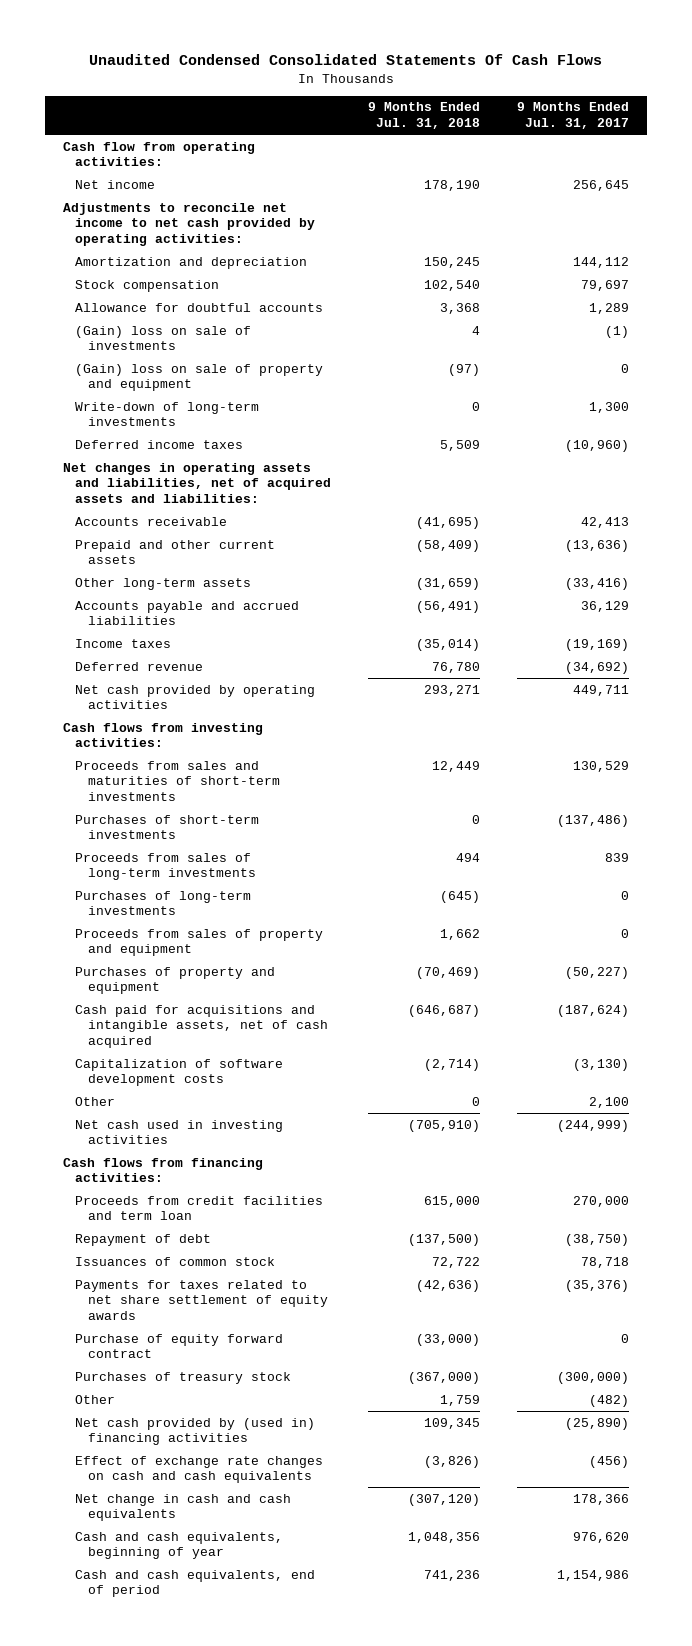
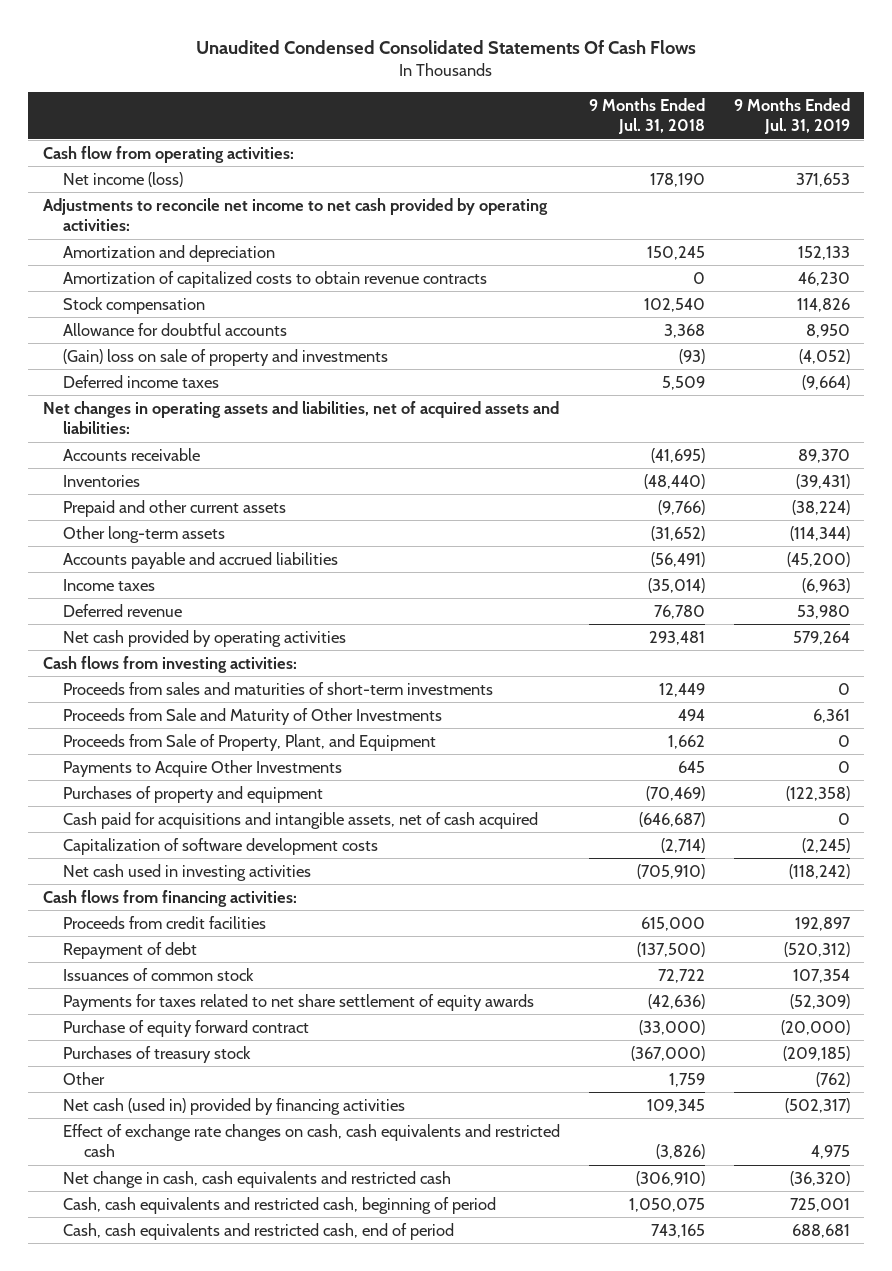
- | 9 Months Ended Jul. 31, 2018 | 9 Months Ended Jul. 31, 2017
+ | 9 Months Ended Jul. 31, 2018 | 9 Months Ended Jul. 31, 2019
- Net income | 178,190 | 256,645
+ Net income (loss) | 178,190 | 371,653
+ Amortization of capitalized costs to obtain revenue contracts | 0 | 46,230
- (Gain) loss on sale of investments | 4 | (1)
- (Gain) loss on sale of property and equipment | (97) | 0
- Write-down of long-term investments | 0 | 1,300
+ (Gain) loss on sale of property and investments | (93) | (4,052)
- Prepaid and other current assets | (58,409) | (13,636)
- Other long-term assets | (31,659) | (33,416)
+ Inventories | (48,440) | (39,431)
+ Prepaid and other current assets | (9,766) | (38,224)
+ Other long-term assets | (31,652) | (114,344)
- Net cash provided by operating activities | 293,271 | 449,711
+ Net cash provided by operating activities | 293,481 | 579,264
- Purchases of short-term investments | 0 | (137,486)
- Proceeds from sales of long-term investments | 494 | 839
- Purchases of long-term investments | (645) | 0
- Proceeds from sales of property and equipment | 1,662 | 0
+ Proceeds from Sale and Maturity of Other Investments | 494 | 6,361
+ Proceeds from Sale of Property, Plant, and Equipment | 1,662 | 0
+ Payments to Acquire Other Investments | 645 | 0
- Other | 0 | 2,100
- Proceeds from credit facilities and term loan | 615,000 | 270,000
+ Proceeds from credit facilities | 615,000 | 192,897
- Net cash provided by (used in) financing activities | 109,345 | (25,890)
- Effect of exchange rate changes on cash and cash equivalents | (3,826) | (456)
- Net change in cash and cash equivalents | (307,120) | 178,366
- Cash and cash equivalents, beginning of year | 1,048,356 | 976,620
- Cash and cash equivalents, end of period | 741,236 | 1,154,986
+ Net cash (used in) provided by financing activities | 109,345 | (502,317)
+ Effect of exchange rate changes on cash, cash equivalents and restricted cash | (3,826) | 4,975
+ Net change in cash, cash equivalents and restricted cash | (306,910) | (36,320)
+ Cash, cash equivalents and restricted cash, beginning of period | 1,050,075 | 725,001
+ Cash, cash equivalents and restricted cash, end of period | 743,165 | 688,681

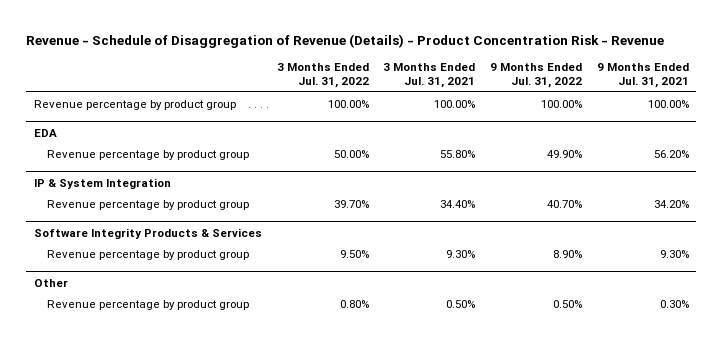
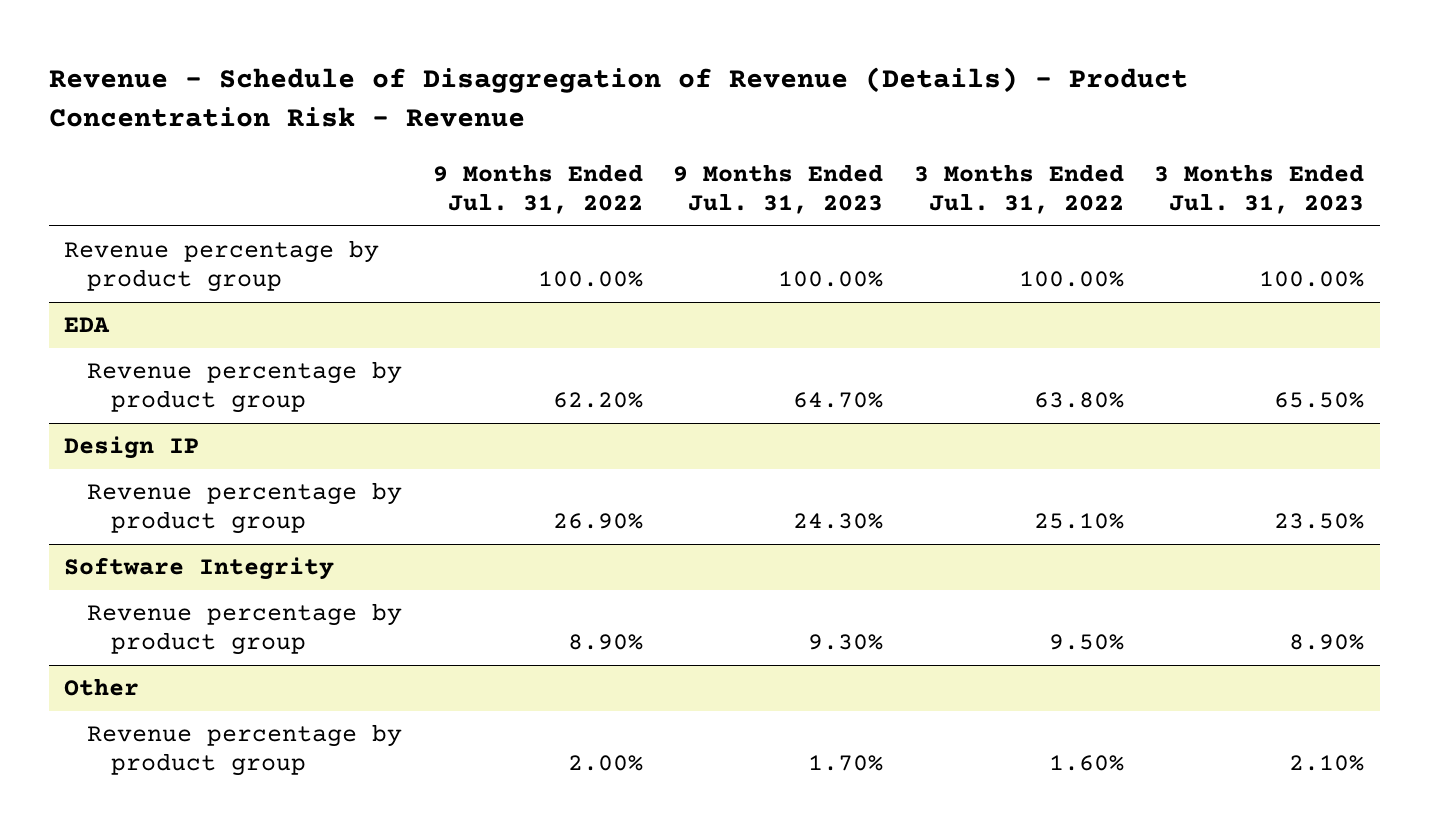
- | 3 Months Ended Jul. 31, 2022 | 3 Months Ended Jul. 31, 2021 | 9 Months Ended Jul. 31, 2022 | 9 Months Ended Jul. 31, 2021
+ | 9 Months Ended Jul. 31, 2022 | 9 Months Ended Jul. 31, 2023 | 3 Months Ended Jul. 31, 2022 | 3 Months Ended Jul. 31, 2023
@ EDA
- Revenue percentage by product group | 50.00% | 55.80% | 49.90% | 56.20%
- IP & System Integration
- Revenue percentage by product group | 39.70% | 34.40% | 40.70% | 34.20%
- Software Integrity Products & Services
@ EDA
+ Revenue percentage by product group | 62.20% | 64.70% | 63.80% | 65.50%
+ Design IP
+ Revenue percentage by product group | 26.90% | 24.30% | 25.10% | 23.50%
+ Software Integrity
@ Other
- Revenue percentage by product group | 0.80% | 0.50% | 0.50% | 0.30%
+ Revenue percentage by product group | 2.00% | 1.70% | 1.60% | 2.10%

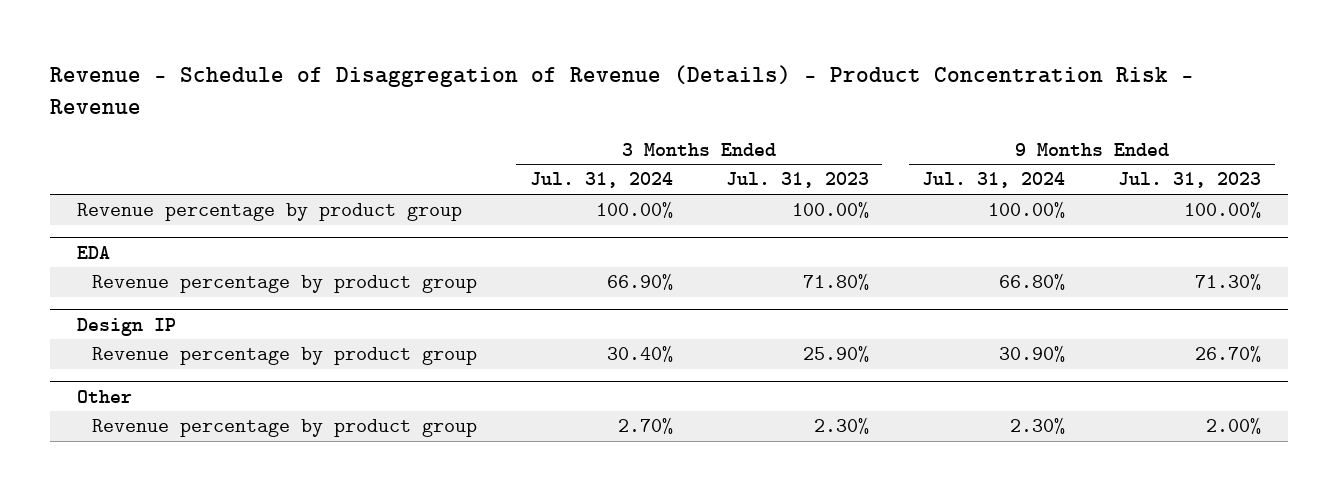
- | 9 Months Ended Jul. 31, 2022 | 9 Months Ended Jul. 31, 2023 | 3 Months Ended Jul. 31, 2022 | 3 Months Ended Jul. 31, 2023
+ | 3 Months Ended Jul. 31, 2024 | 3 Months Ended Jul. 31, 2023 | 9 Months Ended Jul. 31, 2024 | 9 Months Ended Jul. 31, 2023
@ EDA
- Revenue percentage by product group | 62.20% | 64.70% | 63.80% | 65.50%
+ Revenue percentage by product group | 66.90% | 71.80% | 66.80% | 71.30%
@ Design IP
- Revenue percentage by product group | 26.90% | 24.30% | 25.10% | 23.50%
- Software Integrity
- Revenue percentage by product group | 8.90% | 9.30% | 9.50% | 8.90%
@ Design IP
+ Revenue percentage by product group | 30.40% | 25.90% | 30.90% | 26.70%
@ Other
- Revenue percentage by product group | 2.00% | 1.70% | 1.60% | 2.10%
+ Revenue percentage by product group | 2.70% | 2.30% | 2.30% | 2.00%

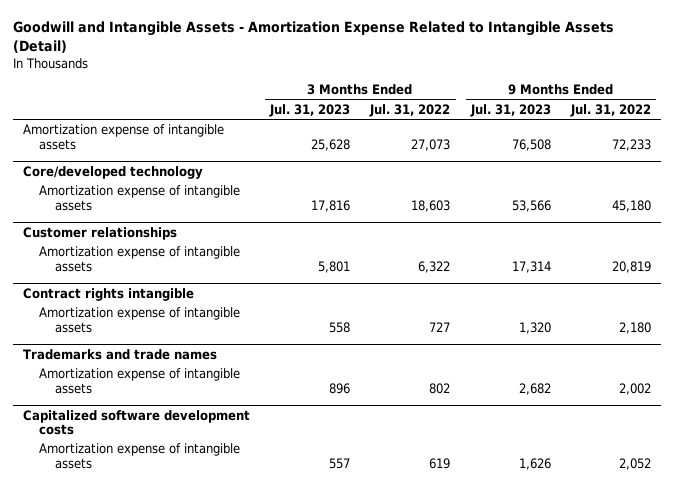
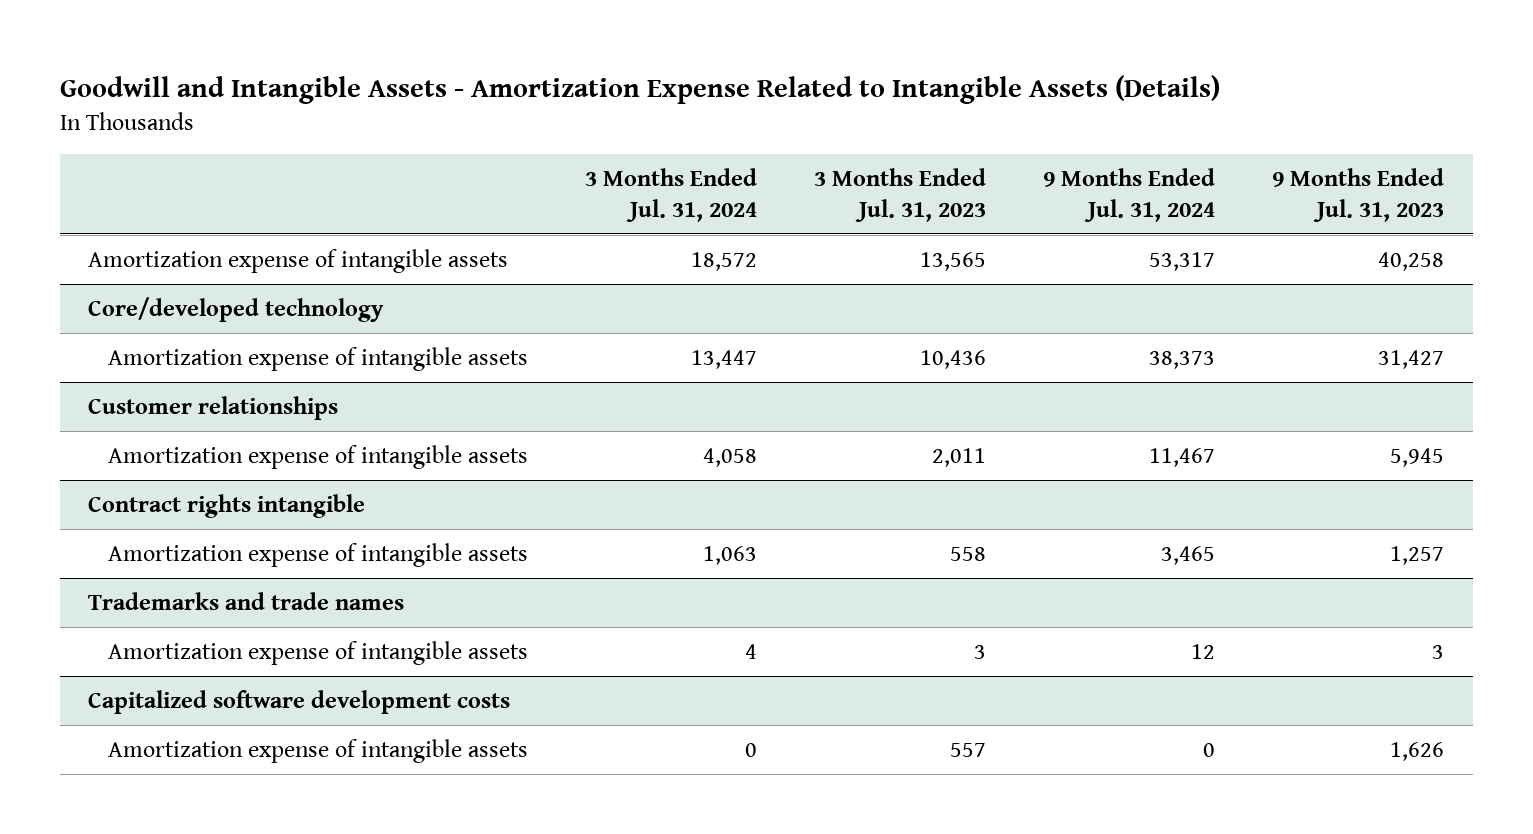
- Goodwill and Intangible Assets - Amortization Expense Related to Intangible Assets (Detail)
+ Goodwill and Intangible Assets - Amortization Expense Related to Intangible Assets (Details)
- | 3 Months Ended Jul. 31, 2023 | 3 Months Ended Jul. 31, 2022 | 9 Months Ended Jul. 31, 2023 | 9 Months Ended Jul. 31, 2022
+ | 3 Months Ended Jul. 31, 2024 | 3 Months Ended Jul. 31, 2023 | 9 Months Ended Jul. 31, 2024 | 9 Months Ended Jul. 31, 2023
- Amortization expense of intangible assets | 25,628 | 27,073 | 76,508 | 72,233
+ Amortization expense of intangible assets | 18,572 | 13,565 | 53,317 | 40,258
@ Core/developed technology
- Amortization expense of intangible assets | 17,816 | 18,603 | 53,566 | 45,180
+ Amortization expense of intangible assets | 13,447 | 10,436 | 38,373 | 31,427
@ Customer relationships
- Amortization expense of intangible assets | 5,801 | 6,322 | 17,314 | 20,819
+ Amortization expense of intangible assets | 4,058 | 2,011 | 11,467 | 5,945
@ Contract rights intangible
- Amortization expense of intangible assets | 558 | 727 | 1,320 | 2,180
+ Amortization expense of intangible assets | 1,063 | 558 | 3,465 | 1,257
@ Trademarks and trade names
- Amortization expense of intangible assets | 896 | 802 | 2,682 | 2,002
+ Amortization expense of intangible assets | 4 | 3 | 12 | 3

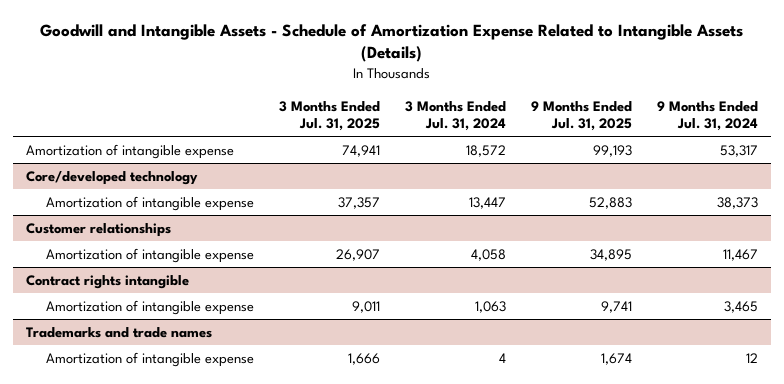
- Goodwill and Intangible Assets - Amortization Expense Related to Intangible Assets (Details)
+ Goodwill and Intangible Assets - Schedule of Amortization Expense Related to Intangible Assets (Details)
- | 3 Months Ended Jul. 31, 2024 | 3 Months Ended Jul. 31, 2023 | 9 Months Ended Jul. 31, 2024 | 9 Months Ended Jul. 31, 2023
+ | 3 Months Ended Jul. 31, 2025 | 3 Months Ended Jul. 31, 2024 | 9 Months Ended Jul. 31, 2025 | 9 Months Ended Jul. 31, 2024
- Amortization expense of intangible assets | 18,572 | 13,565 | 53,317 | 40,258
+ Amortization of intangible expense | 74,941 | 18,572 | 99,193 | 53,317
@ Core/developed technology
- Amortization expense of intangible assets | 13,447 | 10,436 | 38,373 | 31,427
+ Amortization of intangible expense | 37,357 | 13,447 | 52,883 | 38,373
@ Customer relationships
- Amortization expense of intangible assets | 4,058 | 2,011 | 11,467 | 5,945
+ Amortization of intangible expense | 26,907 | 4,058 | 34,895 | 11,467
@ Contract rights intangible
- Amortization expense of intangible assets | 1,063 | 558 | 3,465 | 1,257
+ Amortization of intangible expense | 9,011 | 1,063 | 9,741 | 3,465
@ Trademarks and trade names
- Amortization expense of intangible assets | 4 | 3 | 12 | 3
- Capitalized software development costs
- Amortization expense of intangible assets | 0 | 557 | 0 | 1,626
@ Trademarks and trade names
+ Amortization of intangible expense | 1,666 | 4 | 1,674 | 12

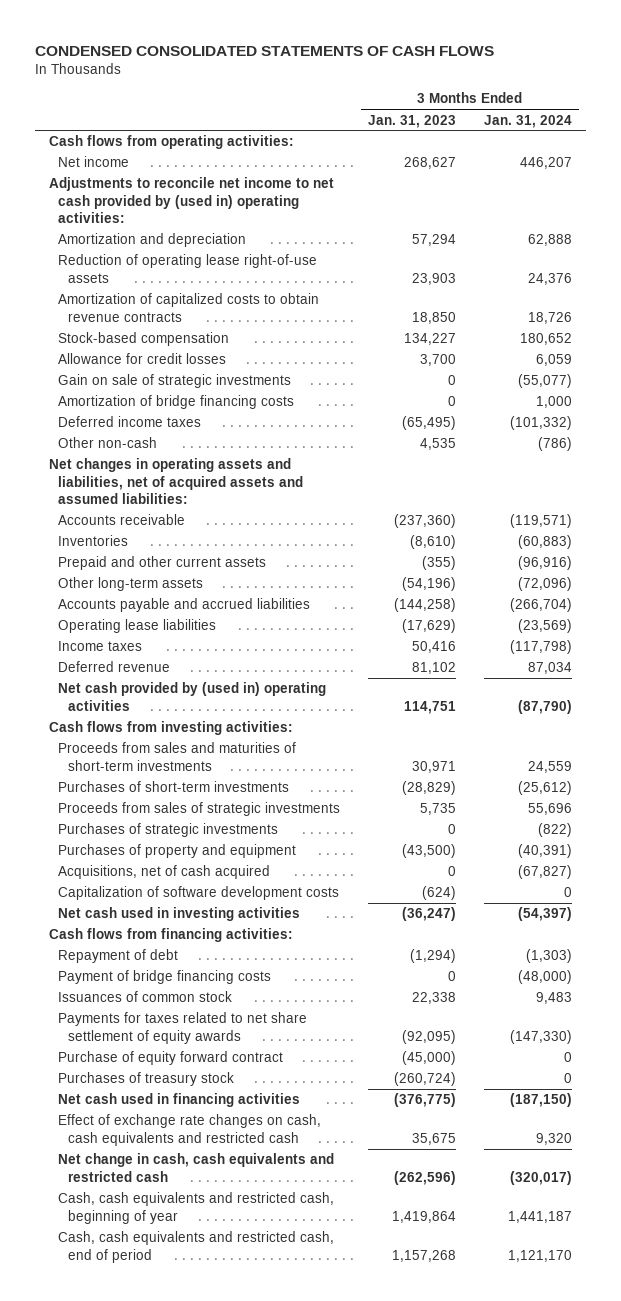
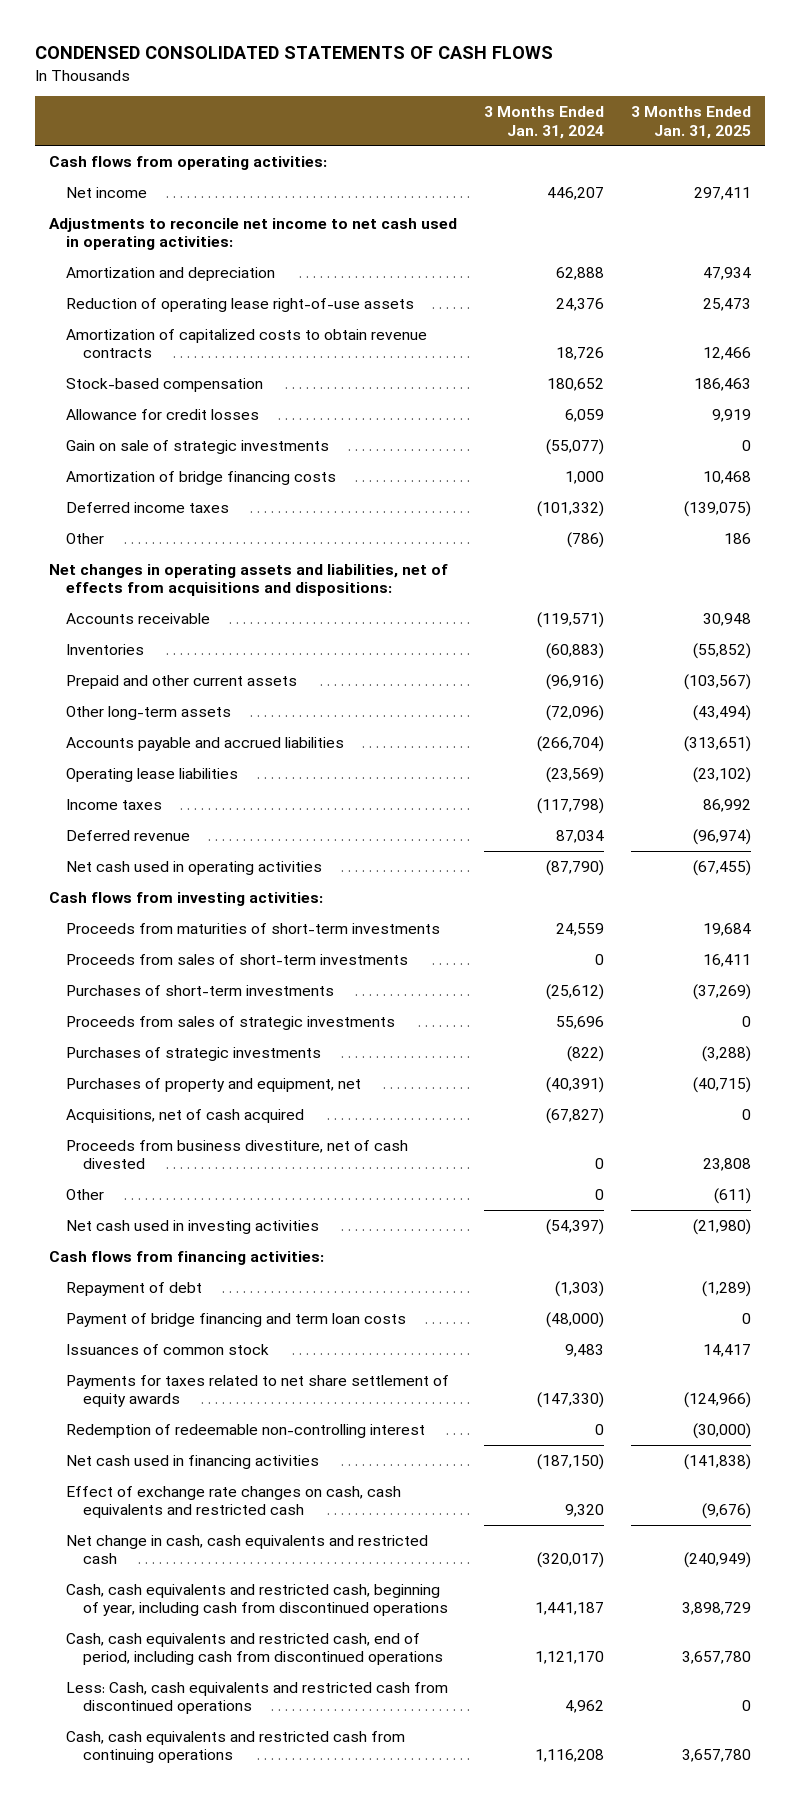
- | 3 Months Ended Jan. 31, 2023 | 3 Months Ended Jan. 31, 2024
+ | 3 Months Ended Jan. 31, 2024 | 3 Months Ended Jan. 31, 2025
- Adjustments to reconcile net income to net cash provided by (used in) operating activities:
+ Adjustments to reconcile net income to net cash used in operating activities:
- Other non-cash | 4,535 | (786)
- Net changes in operating assets and liabilities, net of acquired assets and assumed liabilities:
+ Other | (786) | 186
+ Net changes in operating assets and liabilities, net of effects from acquisitions and dispositions:
- Net cash provided by (used in) operating activities | 114,751 | (87,790)
+ Net cash used in operating activities | (87,790) | (67,455)
- Proceeds from sales and maturities of short-term investments | 30,971 | 24,559
+ Proceeds from maturities of short-term investments | 24,559 | 19,684
+ Proceeds from sales of short-term investments | 0 | 16,411
- Purchases of property and equipment | (43,500) | (40,391)
+ Purchases of property and equipment, net | (40,391) | (40,715)
- Capitalization of software development costs | (624) | 0
+ Proceeds from business divestiture, net of cash divested | 0 | 23,808
+ Other | 0 | (611)
- Payment of bridge financing costs | 0 | (48,000)
+ Payment of bridge financing and term loan costs | (48,000) | 0
- Purchase of equity forward contract | (45,000) | 0
- Purchases of treasury stock | (260,724) | 0
+ Redemption of redeemable non-controlling interest | 0 | (30,000)
- Cash, cash equivalents and restricted cash, beginning of year | 1,419,864 | 1,441,187
- Cash, cash equivalents and restricted cash, end of period | 1,157,268 | 1,121,170
+ Cash, cash equivalents and restricted cash, beginning of year, including cash from discontinued operations | 1,441,187 | 3,898,729
+ Cash, cash equivalents and restricted cash, end of period, including cash from discontinued operations | 1,121,170 | 3,657,780
+ Less: Cash, cash equivalents and restricted cash from discontinued operations | 4,962 | 0
+ Cash, cash equivalents and restricted cash from continuing operations | 1,116,208 | 3,657,780

